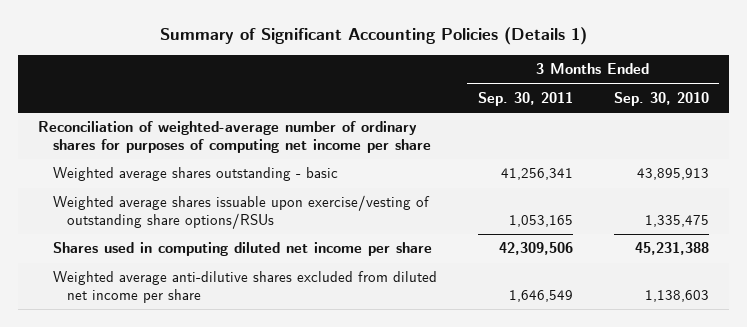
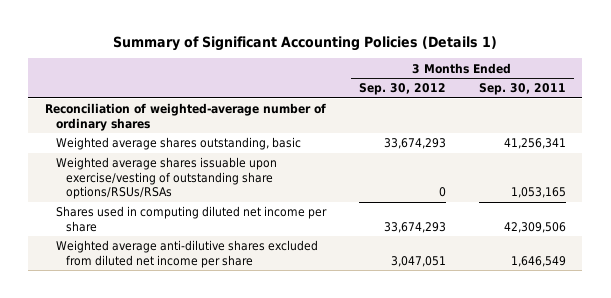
- | 3 Months Ended Sep. 30, 2011 | 3 Months Ended Sep. 30, 2010
+ | 3 Months Ended Sep. 30, 2012 | 3 Months Ended Sep. 30, 2011
- Reconciliation of weighted-average number of ordinary shares for purposes of computing net income per share
- Weighted average shares outstanding - basic | 41,256,341 | 43,895,913
- Weighted average shares issuable upon exercise/vesting of outstanding share options/RSUs | 1,053,165 | 1,335,475
+ Reconciliation of weighted-average number of ordinary shares
+ Weighted average shares outstanding, basic | 33,674,293 | 41,256,341
+ Weighted average shares issuable upon exercise/vesting of outstanding share options/RSUs/RSAs | 0 | 1,053,165

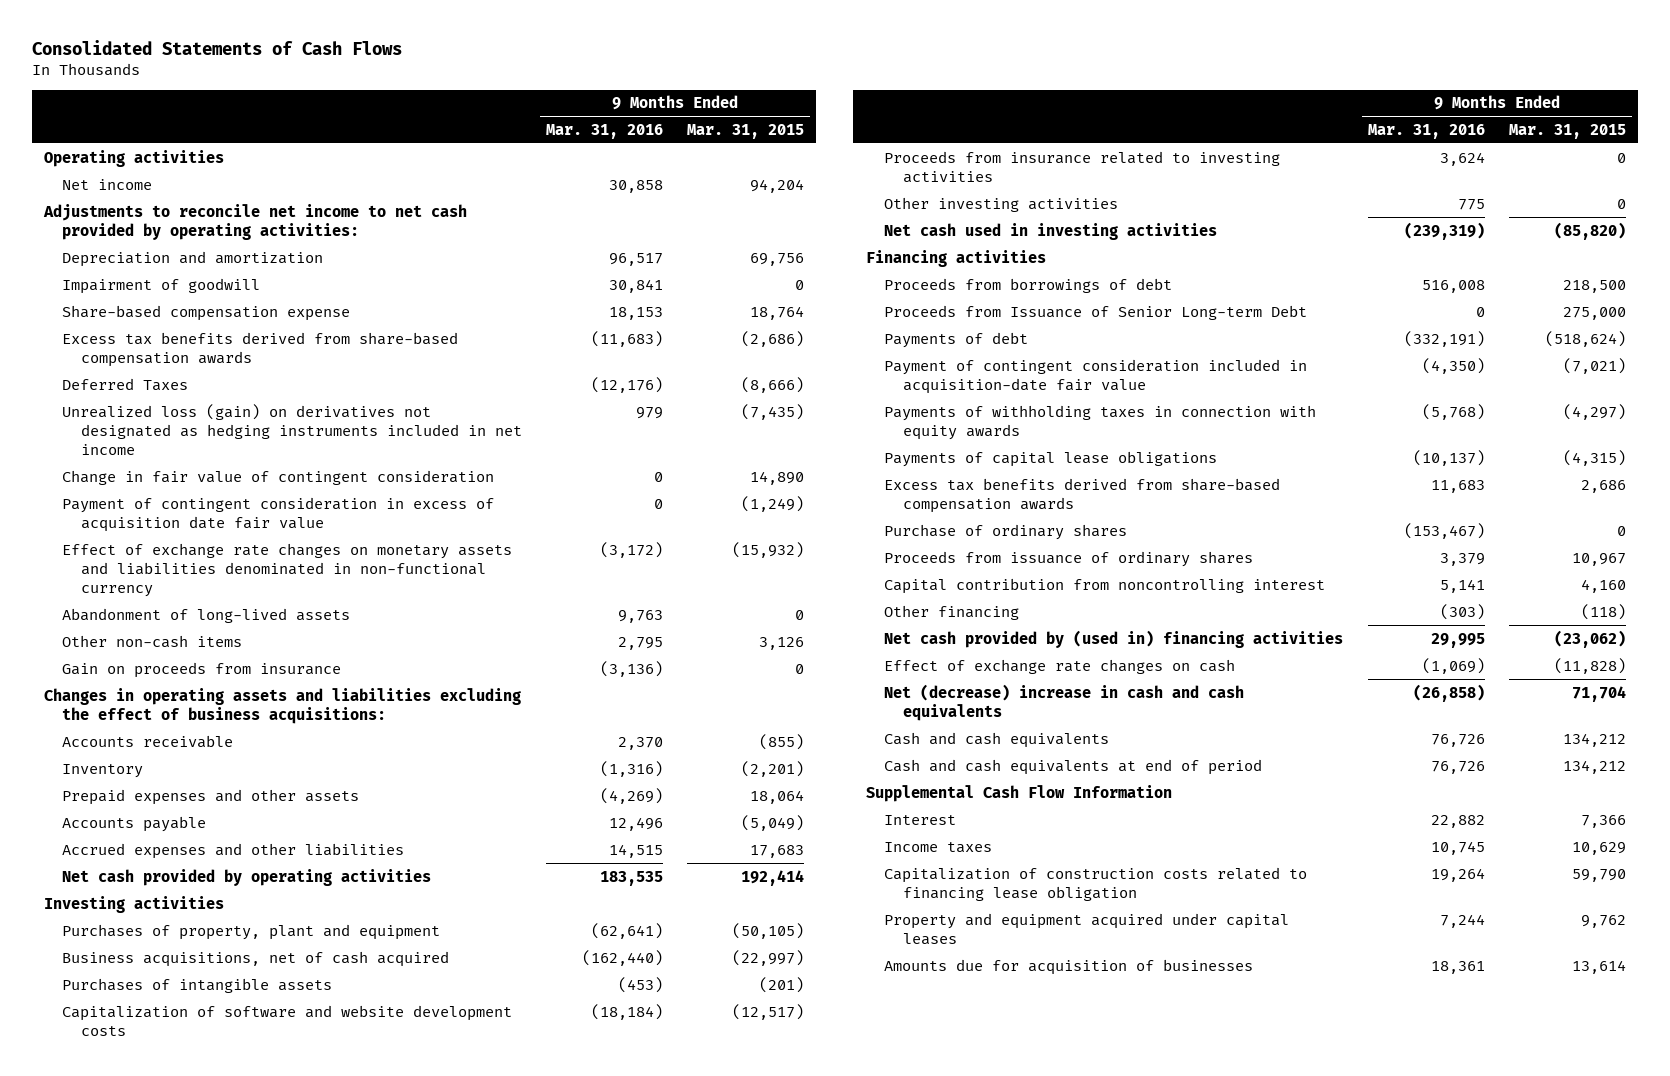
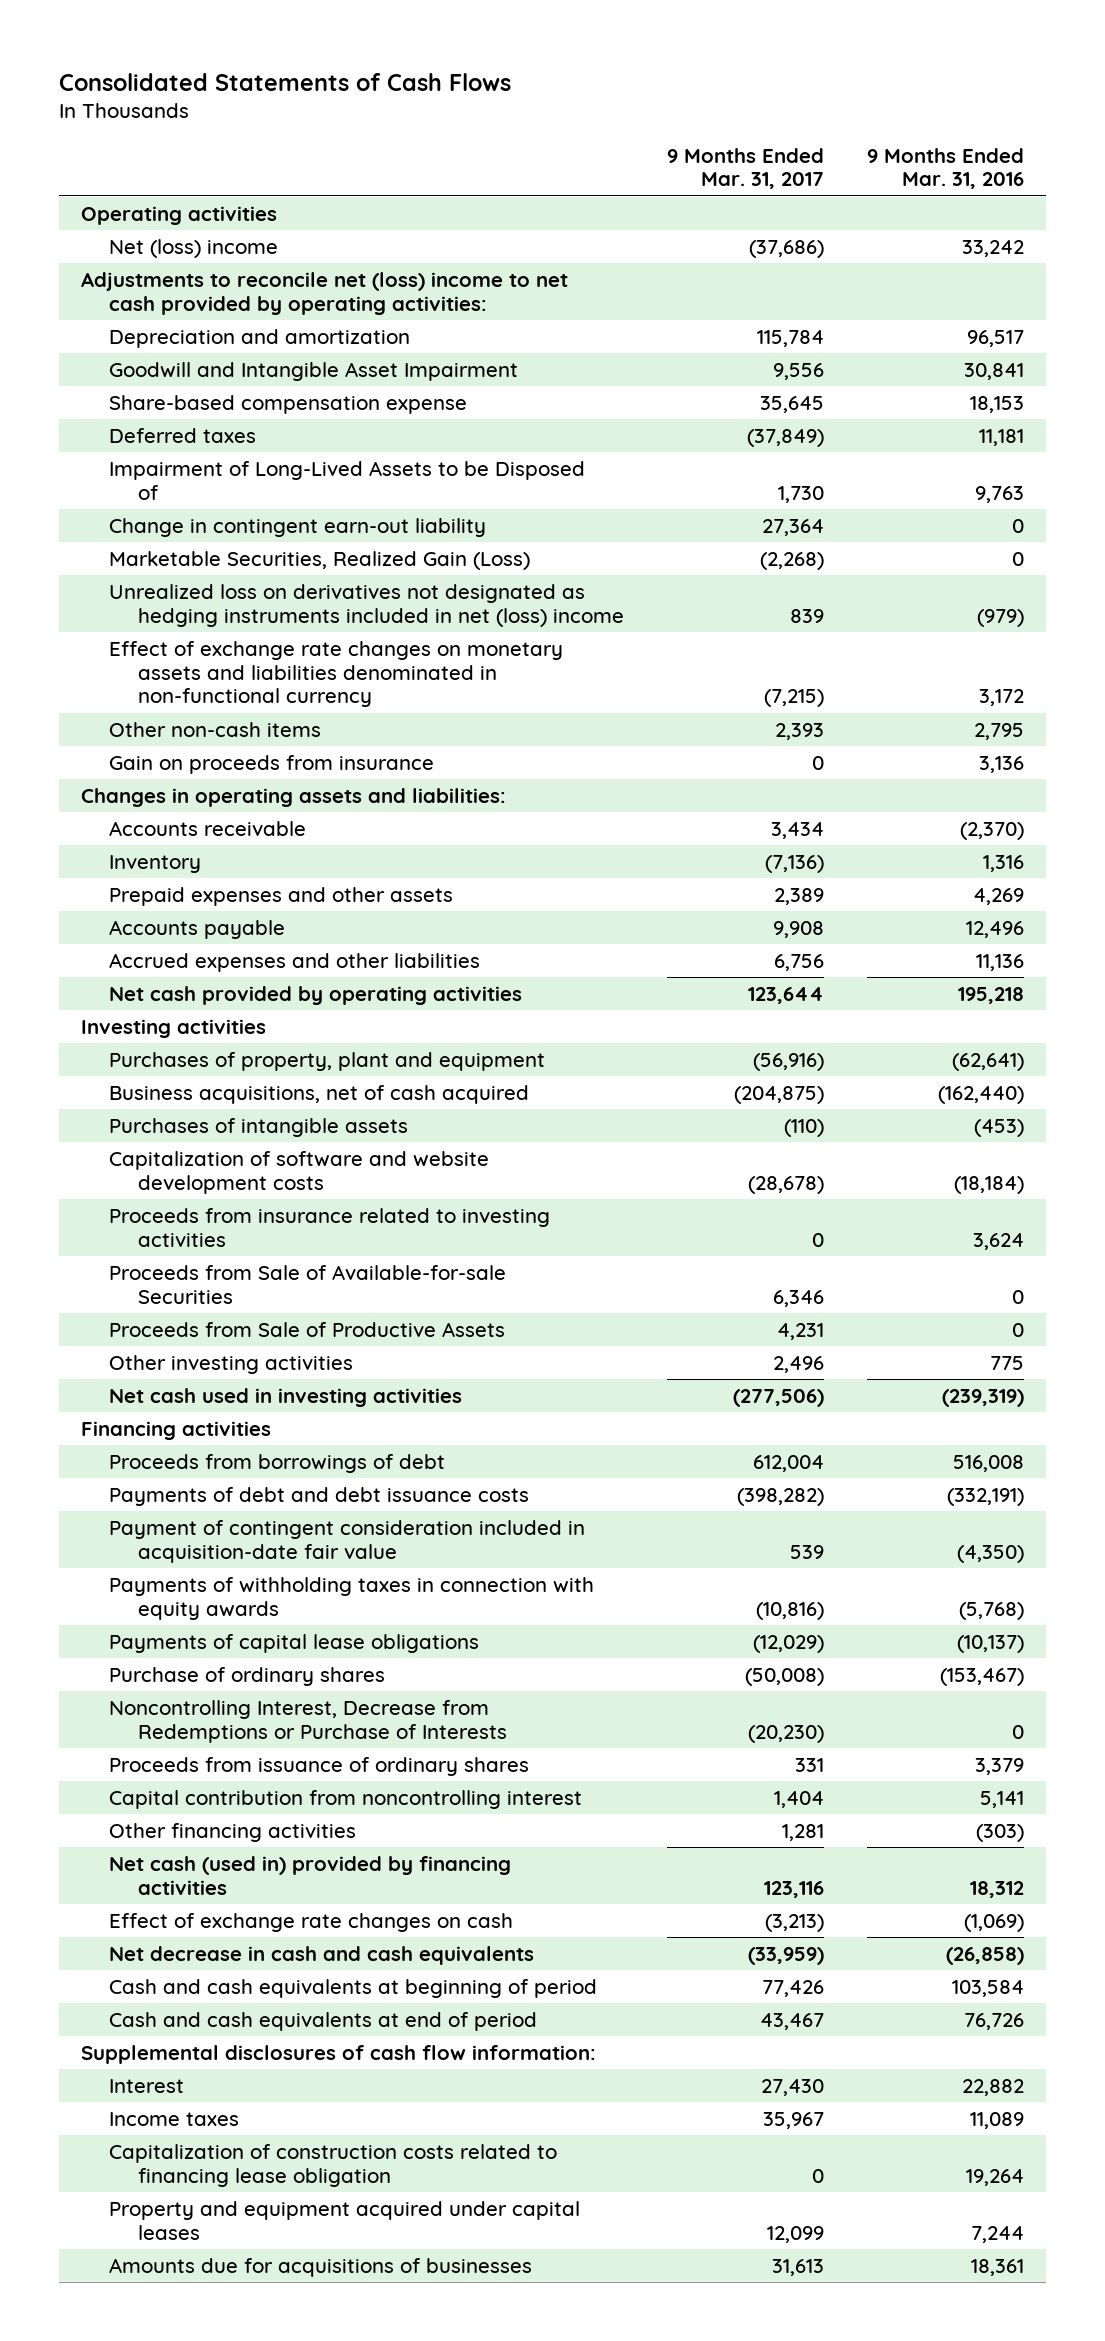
- | 9 Months Ended Mar. 31, 2016 | 9 Months Ended Mar. 31, 2015
+ | 9 Months Ended Mar. 31, 2017 | 9 Months Ended Mar. 31, 2016
- Net income | 30,858 | 94,204
- Adjustments to reconcile net income to net cash provided by operating activities:
+ Net (loss) income | (37,686) | 33,242
+ Adjustments to reconcile net (loss) income to net cash provided by operating activities:
- Impairment of goodwill | 30,841 | 0
+ Goodwill and Intangible Asset Impairment | 9,556 | 30,841
- Excess tax benefits derived from share-based compensation awards | (11,683) | (2,686)
- Deferred Taxes | (12,176) | (8,666)
- Unrealized loss (gain) on derivatives not designated as hedging instruments included in net income | 979 | (7,435)
- Change in fair value of contingent consideration | 0 | 14,890
- Payment of contingent consideration in excess of acquisition date fair value | 0 | (1,249)
- Effect of exchange rate changes on monetary assets and liabilities denominated in non-functional currency | (3,172) | (15,932)
- Abandonment of long-lived assets | 9,763 | 0
+ Deferred taxes | (37,849) | 11,181
+ Impairment of Long-Lived Assets to be Disposed of | 1,730 | 9,763
+ Change in contingent earn-out liability | 27,364 | 0
+ Marketable Securities, Realized Gain (Loss) | (2,268) | 0
+ Unrealized loss on derivatives not designated as hedging instruments included in net (loss) income | 839 | (979)
+ Effect of exchange rate changes on monetary assets and liabilities denominated in non-functional currency | (7,215) | 3,172
- Gain on proceeds from insurance | (3,136) | 0
- Changes in operating assets and liabilities excluding the effect of business acquisitions:
- Accounts receivable | 2,370 | (855)
- Inventory | (1,316) | (2,201)
- Prepaid expenses and other assets | (4,269) | 18,064
+ Gain on proceeds from insurance | 0 | 3,136
+ Changes in operating assets and liabilities:
+ Accounts receivable | 3,434 | (2,370)
+ Inventory | (7,136) | 1,316
+ Prepaid expenses and other assets | 2,389 | 4,269
- Accrued expenses and other liabilities | 14,515 | 17,683
- Net cash provided by operating activities | 183,535 | 192,414
+ Accrued expenses and other liabilities | 6,756 | 11,136
+ Net cash provided by operating activities | 123,644 | 195,218
+ Proceeds from Sale of Available-for-sale Securities | 6,346 | 0
+ Proceeds from Sale of Productive Assets | 4,231 | 0
- Proceeds from Issuance of Senior Long-term Debt | 0 | 275,000
- Payments of debt | (332,191) | (518,624)
+ Payments of debt and debt issuance costs | (398,282) | (332,191)
- Excess tax benefits derived from share-based compensation awards | 11,683 | 2,686
+ Noncontrolling Interest, Decrease from Redemptions or Purchase of Interests | (20,230) | 0
- Other financing | (303) | (118)
- Net cash provided by (used in) financing activities | 29,995 | (23,062)
+ Other financing activities | 1,281 | (303)
+ Net cash (used in) provided by financing activities | 123,116 | 18,312
- Net (decrease) increase in cash and cash equivalents | (26,858) | 71,704
- Cash and cash equivalents | 76,726 | 134,212
+ Net decrease in cash and cash equivalents | (33,959) | (26,858)
+ Cash and cash equivalents at beginning of period | 77,426 | 103,584
- Supplemental Cash Flow Information
+ Supplemental disclosures of cash flow information:
- Income taxes | 10,745 | 10,629
+ Income taxes | 35,967 | 11,089
- Amounts due for acquisition of businesses | 18,361 | 13,614
+ Amounts due for acquisitions of businesses | 31,613 | 18,361

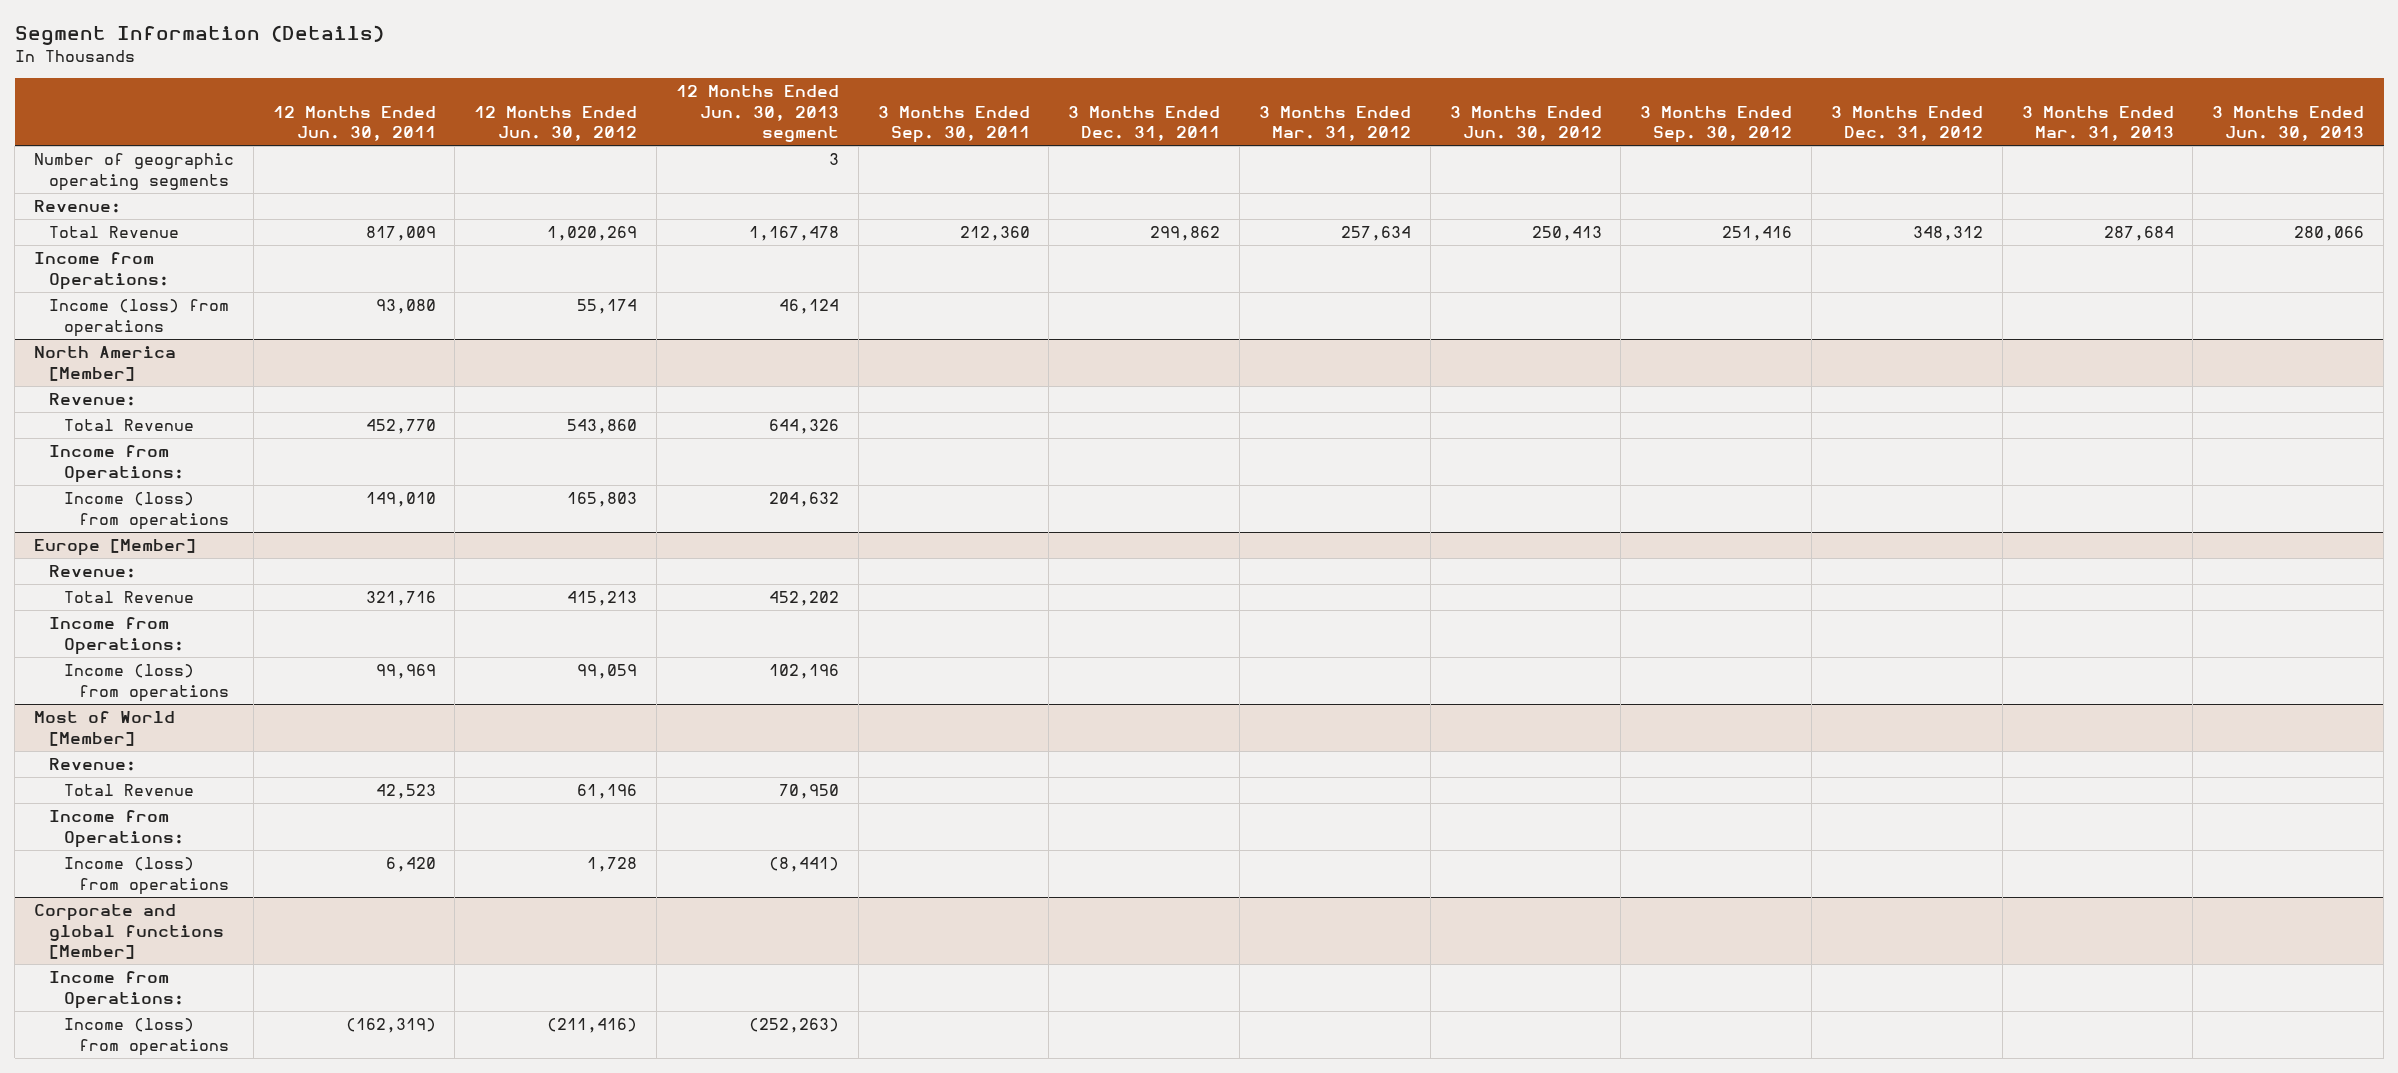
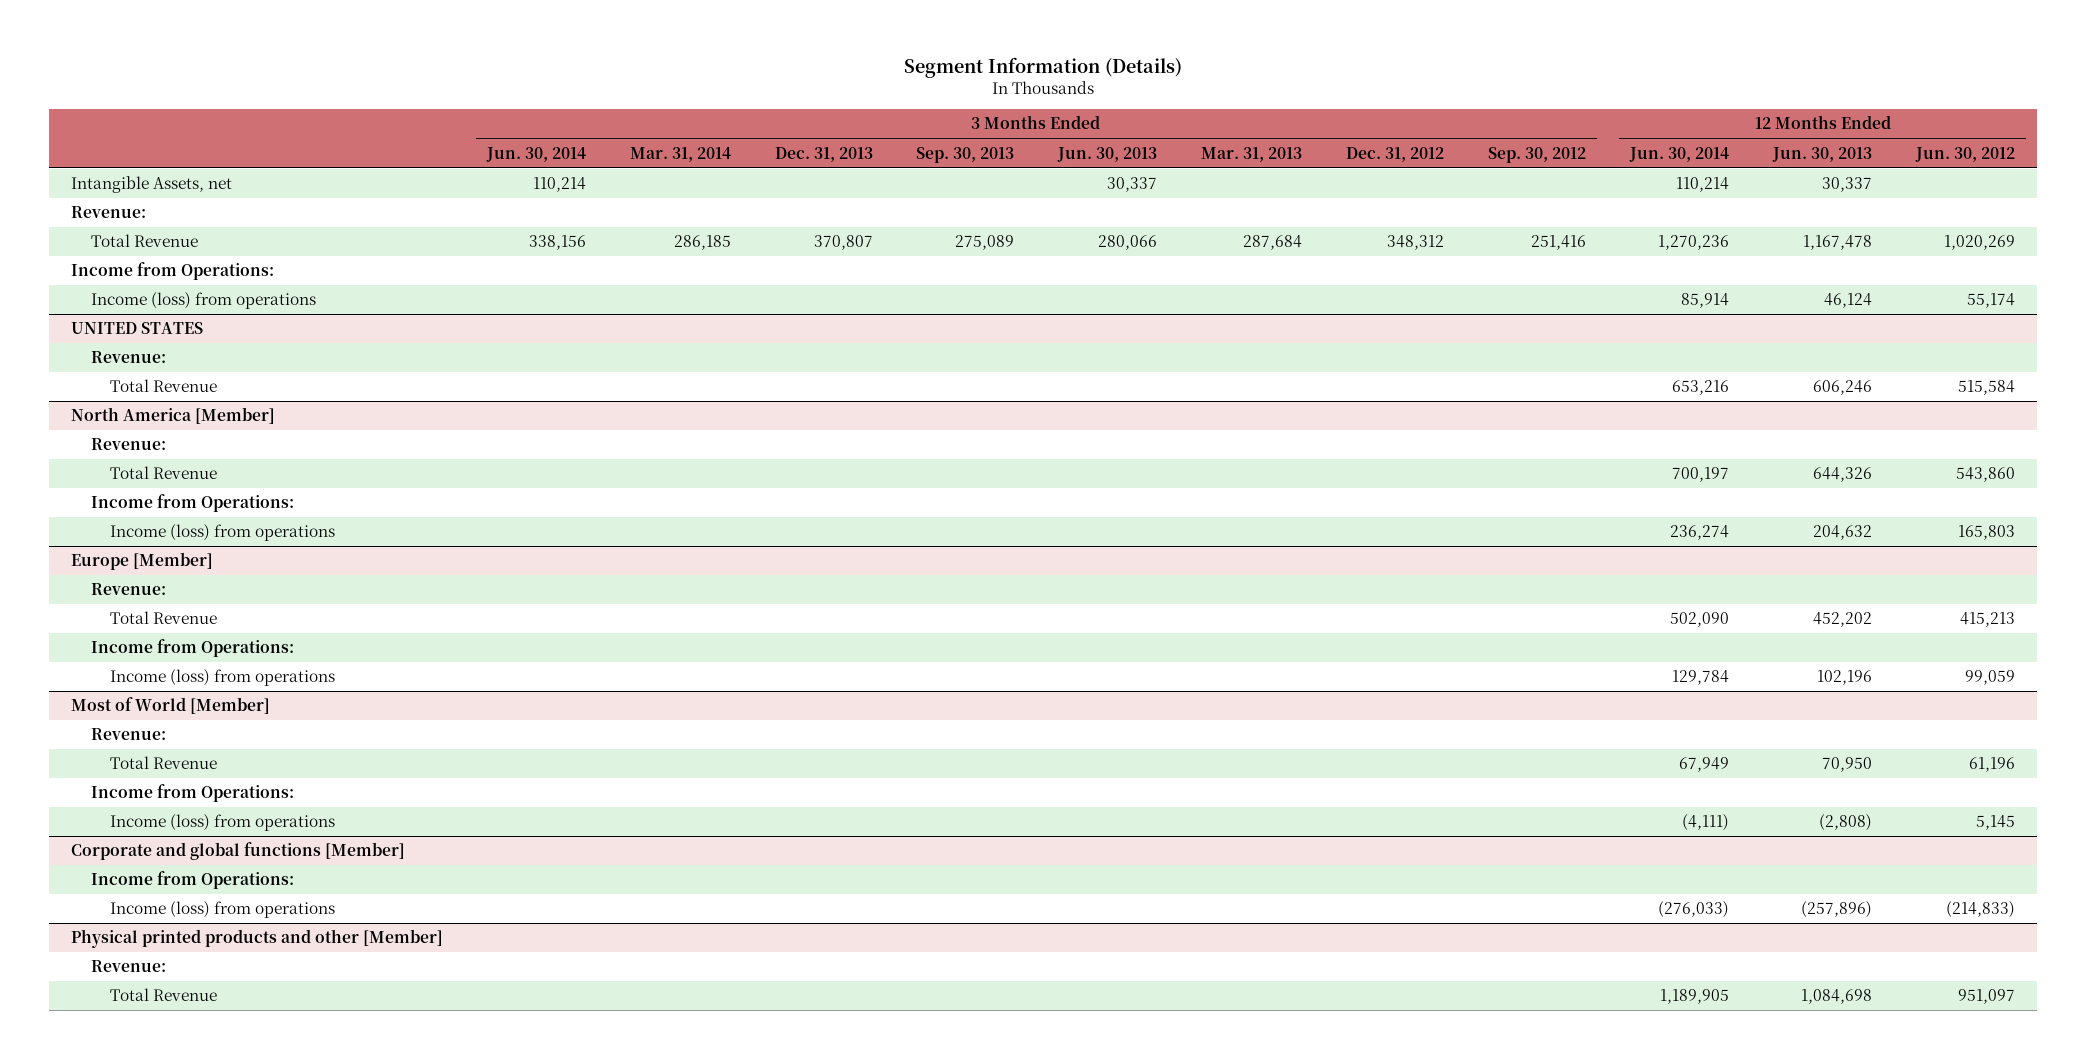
- | 12 Months Ended Jun. 30, 2011 | 12 Months Ended Jun. 30, 2012 | 12 Months Ended Jun. 30, 2013 segment | 3 Months Ended Sep. 30, 2011 | 3 Months Ended Dec. 31, 2011 | 3 Months Ended Mar. 31, 2012 | 3 Months Ended Jun. 30, 2012 | 3 Months Ended Sep. 30, 2012 | 3 Months Ended Dec. 31, 2012 | 3 Months Ended Mar. 31, 2013 | 3 Months Ended Jun. 30, 2013
+ | 3 Months Ended Jun. 30, 2014 | 3 Months Ended Mar. 31, 2014 | 3 Months Ended Dec. 31, 2013 | 3 Months Ended Sep. 30, 2013 | 3 Months Ended Jun. 30, 2013 | 3 Months Ended Mar. 31, 2013 | 3 Months Ended Dec. 31, 2012 | 3 Months Ended Sep. 30, 2012 | 12 Months Ended Jun. 30, 2014 | 12 Months Ended Jun. 30, 2013 | 12 Months Ended Jun. 30, 2012
- Number of geographic operating segments | | | 3 | | | | | | | |
+ Intangible Assets, net | 110,214 | | | | 30,337 | | | | 110,214 | 30,337 |
+ UNITED STATES
+ Revenue:
+ Total Revenue | | | | | | | | | 653,216 | 606,246 | 515,584
@ Most of World [Member]
- Income (loss) from operations | 6,420 | 1,728 | (8,441) | | | | | | | |
+ Income (loss) from operations | | | | | | | | | (4,111) | (2,808) | 5,145
@ Corporate and global functions [Member]
- Income (loss) from operations | (162,319) | (211,416) | (252,263) | | | | | | | |
+ Income (loss) from operations | | | | | | | | | (276,033) | (257,896) | (214,833)
+ Physical printed products and other [Member]
+ Revenue:
+ Total Revenue | | | | | | | | | 1,189,905 | 1,084,698 | 951,097

